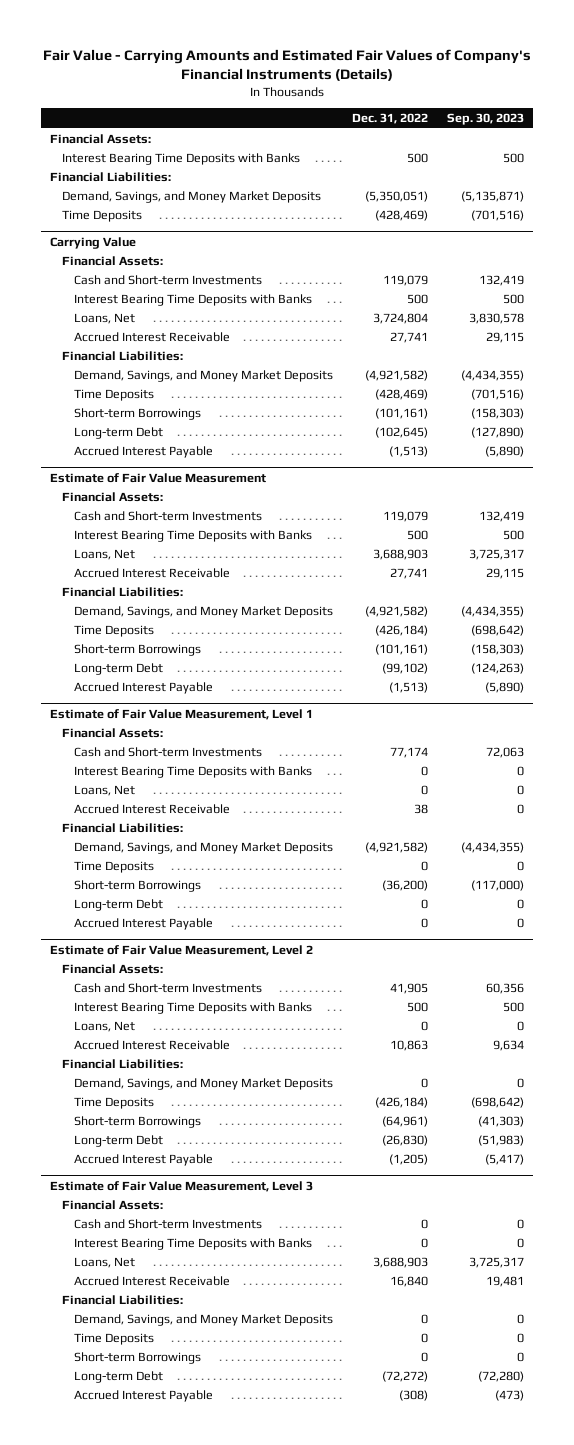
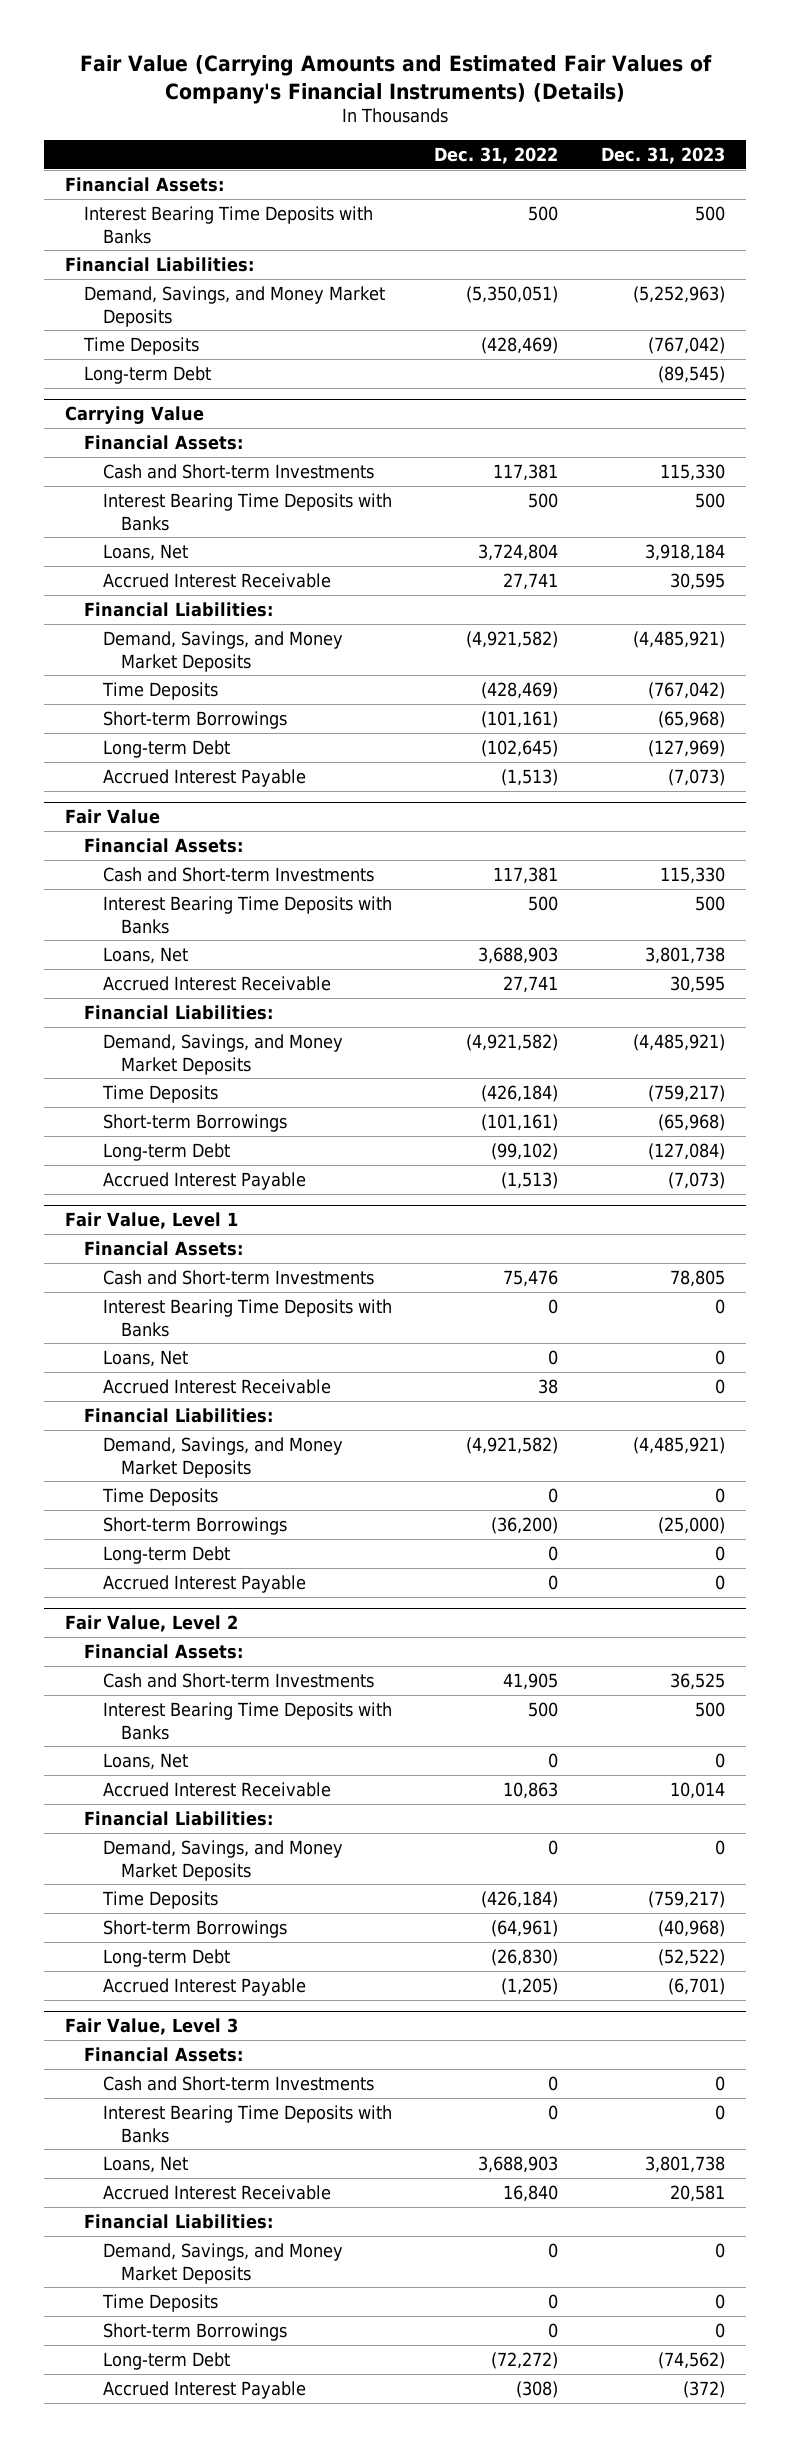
- Fair Value - Carrying Amounts and Estimated Fair Values of Company's Financial Instruments (Details)
+ Fair Value (Carrying Amounts and Estimated Fair Values of Company's Financial Instruments) (Details)
- | Dec. 31, 2022 | Sep. 30, 2023
+ | Dec. 31, 2022 | Dec. 31, 2023
+ Long-term Debt | | (89,545)
@ Carrying Value
- Cash and Short-term Investments | 119,079 | 132,419
+ Cash and Short-term Investments | 117,381 | 115,330
- Estimate of Fair Value Measurement
+ Fair Value
- Cash and Short-term Investments | 119,079 | 132,419
+ Cash and Short-term Investments | 117,381 | 115,330
- Estimate of Fair Value Measurement, Level 1
+ Fair Value, Level 1
- Cash and Short-term Investments | 77,174 | 72,063
+ Cash and Short-term Investments | 75,476 | 78,805
- Estimate of Fair Value Measurement, Level 2
+ Fair Value, Level 2
- Estimate of Fair Value Measurement, Level 3
+ Fair Value, Level 3

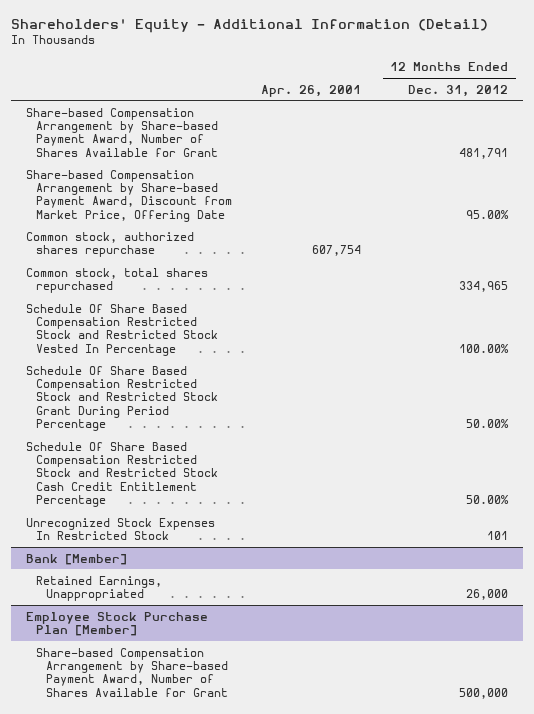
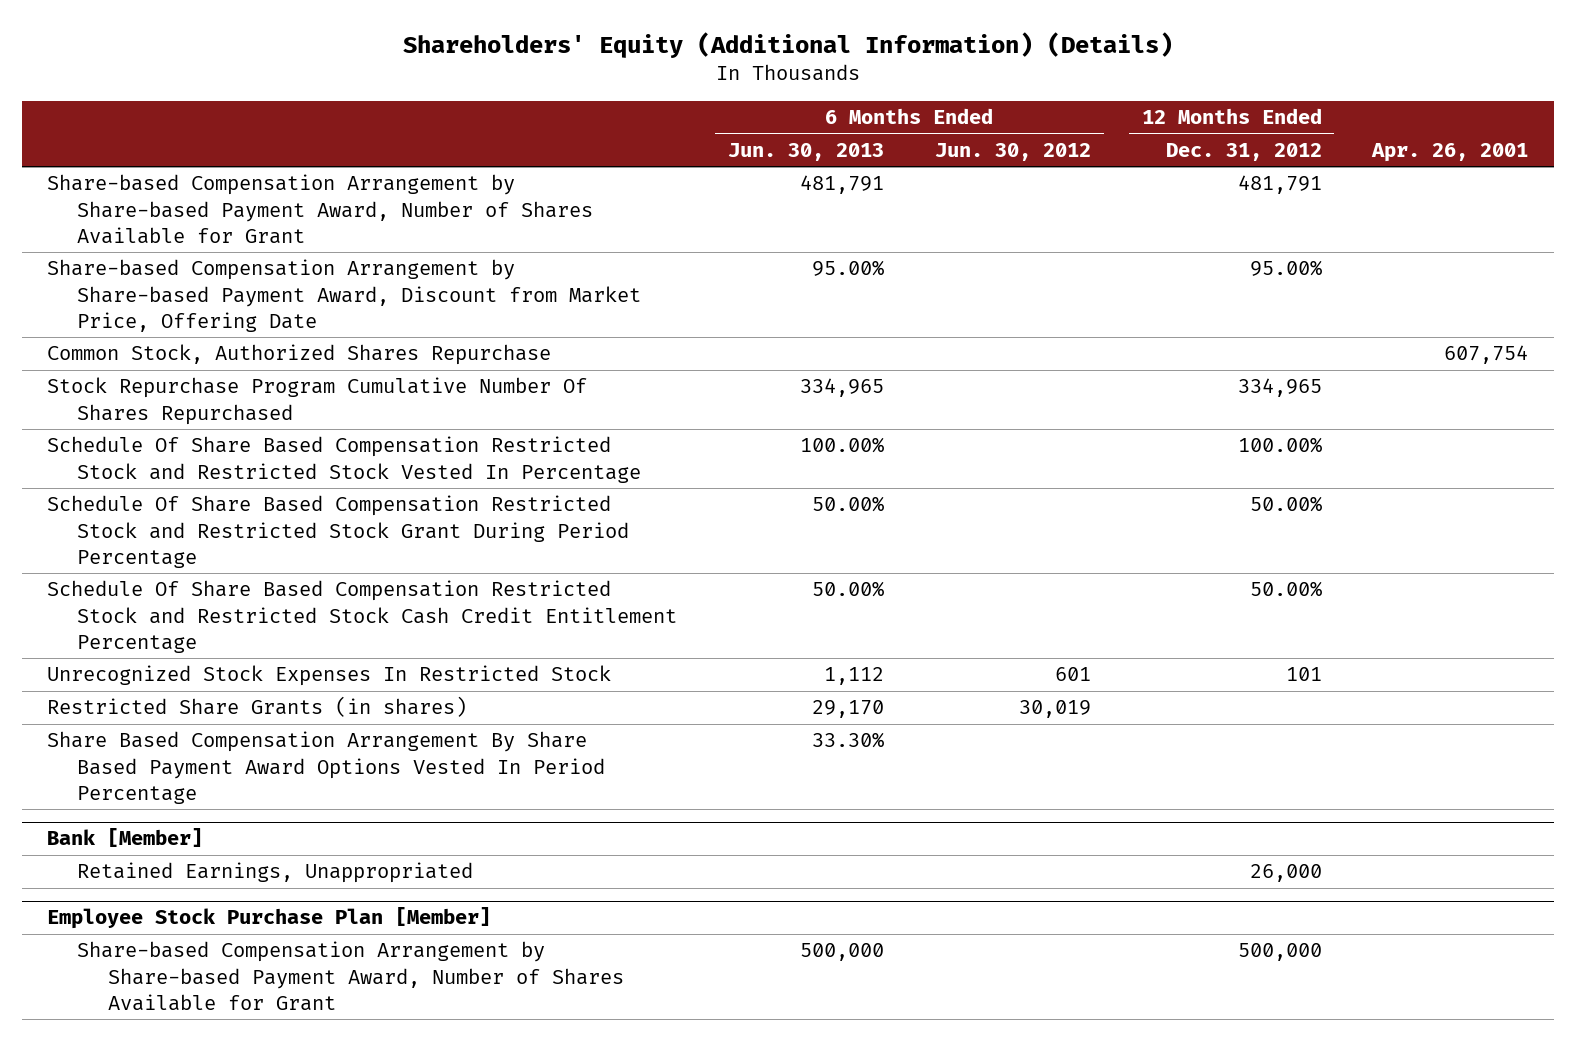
- Shareholders' Equity - Additional Information (Detail)
+ Shareholders' Equity (Additional Information) (Details)
- | Apr. 26, 2001 | 12 Months Ended Dec. 31, 2012
+ | 6 Months Ended Jun. 30, 2013 | 6 Months Ended Jun. 30, 2012 | 12 Months Ended Dec. 31, 2012 | Apr. 26, 2001
- Common stock, authorized shares repurchase | 607,754 |
- Common stock, total shares repurchased | | 334,965
+ Common Stock, Authorized Shares Repurchase | | | | 607,754
+ Stock Repurchase Program Cumulative Number Of Shares Repurchased | 334,965 | | 334,965 |
+ Restricted Share Grants (in shares) | 29,170 | 30,019 | |
+ Share Based Compensation Arrangement By Share Based Payment Award Options Vested In Period Percentage | 33.30% | | |

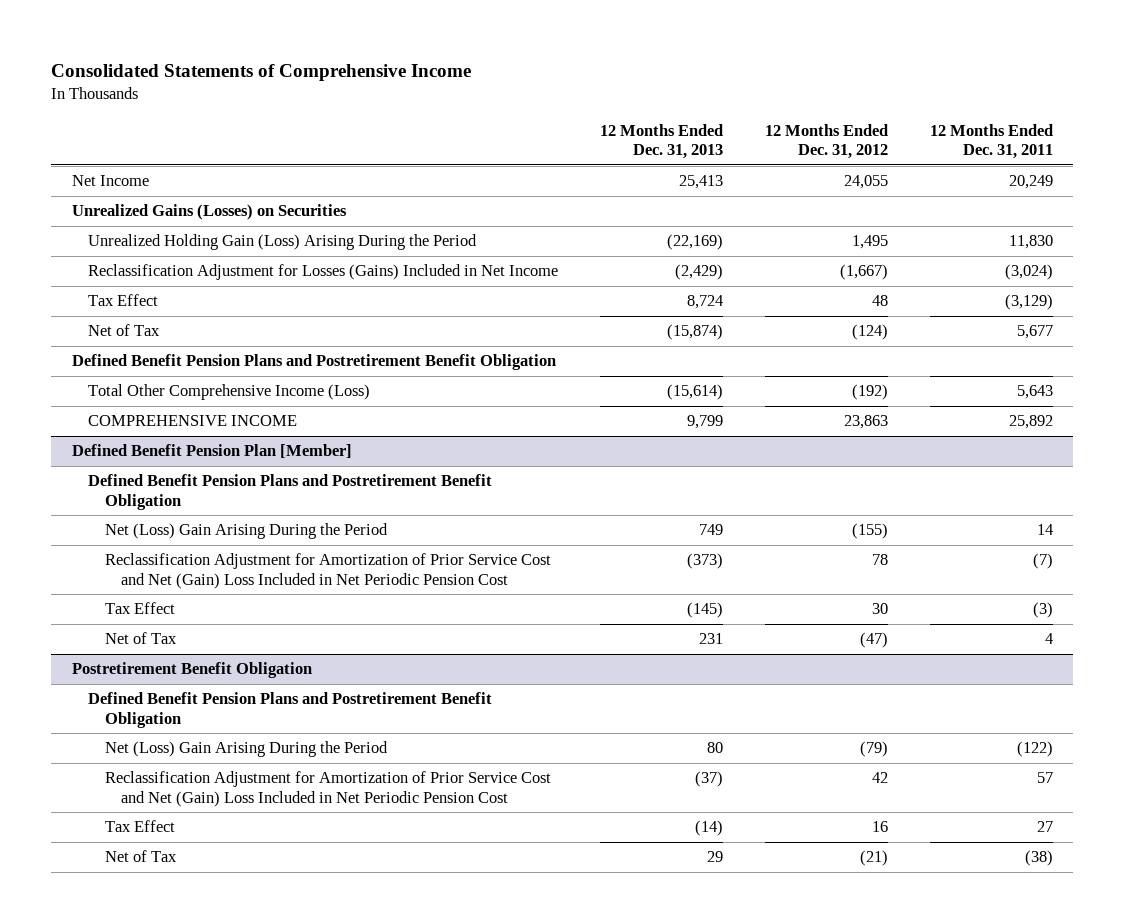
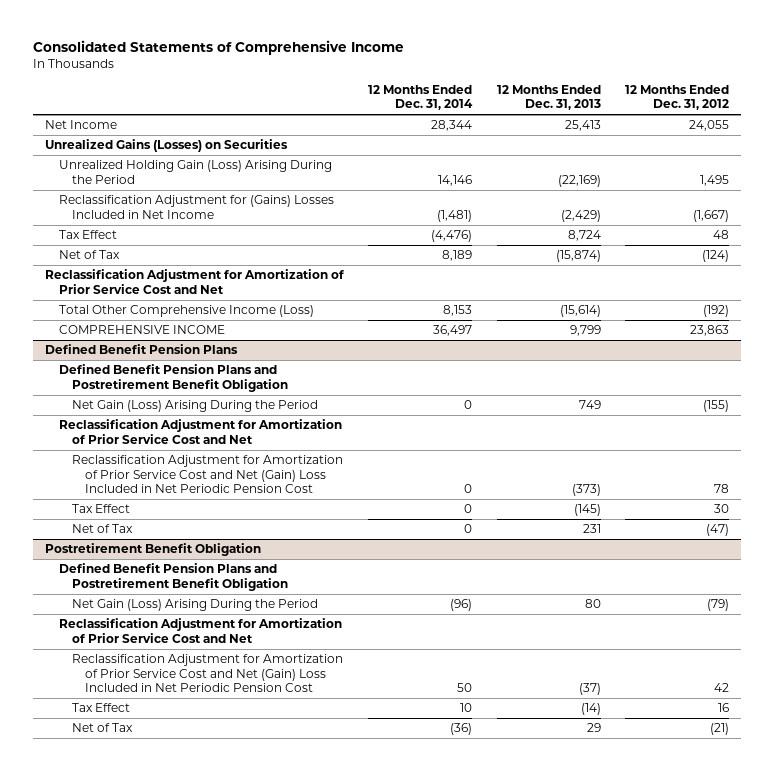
- | 12 Months Ended Dec. 31, 2013 | 12 Months Ended Dec. 31, 2012 | 12 Months Ended Dec. 31, 2011
+ | 12 Months Ended Dec. 31, 2014 | 12 Months Ended Dec. 31, 2013 | 12 Months Ended Dec. 31, 2012
- Reclassification Adjustment for Losses (Gains) Included in Net Income | (2,429) | (1,667) | (3,024)
+ Reclassification Adjustment for (Gains) Losses Included in Net Income | (1,481) | (2,429) | (1,667)
- Defined Benefit Pension Plans and Postretirement Benefit Obligation
+ Reclassification Adjustment for Amortization of Prior Service Cost and Net
- Defined Benefit Pension Plan [Member]
+ Defined Benefit Pension Plans
- Net (Loss) Gain Arising During the Period | 749 | (155) | 14
+ Net Gain (Loss) Arising During the Period | 0 | 749 | (155)
+ Reclassification Adjustment for Amortization of Prior Service Cost and Net
@ Postretirement Benefit Obligation
- Net (Loss) Gain Arising During the Period | 80 | (79) | (122)
+ Net Gain (Loss) Arising During the Period | (96) | 80 | (79)
+ Reclassification Adjustment for Amortization of Prior Service Cost and Net

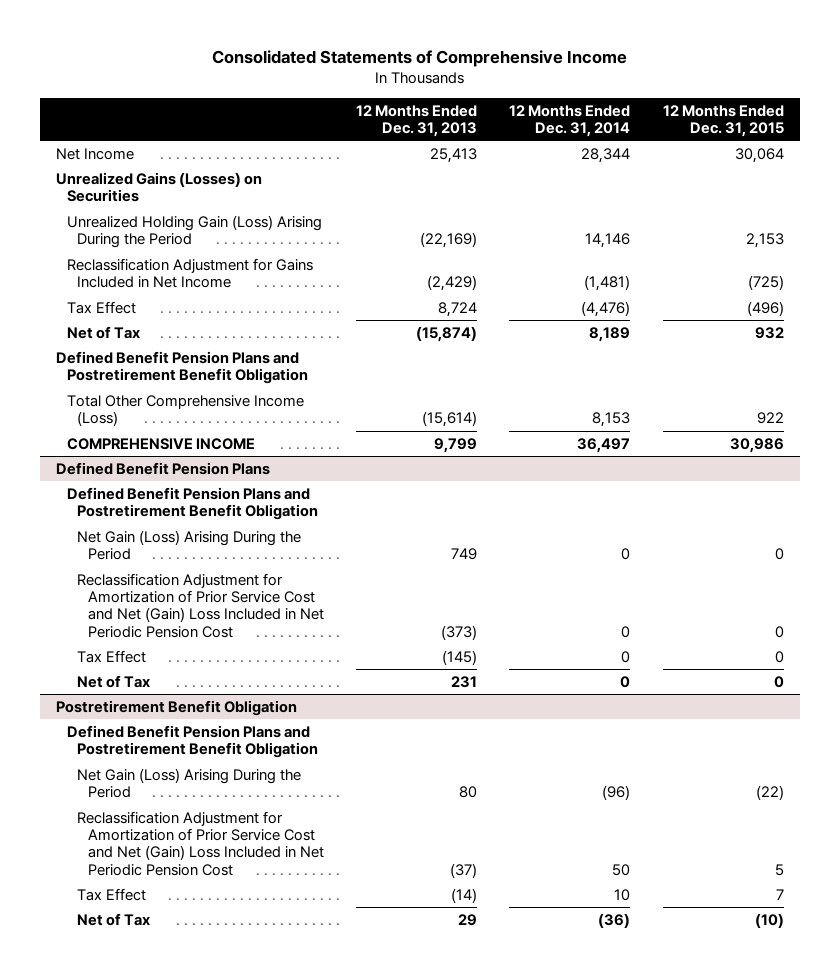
- | 12 Months Ended Dec. 31, 2014 | 12 Months Ended Dec. 31, 2013 | 12 Months Ended Dec. 31, 2012
+ | 12 Months Ended Dec. 31, 2013 | 12 Months Ended Dec. 31, 2014 | 12 Months Ended Dec. 31, 2015
- Reclassification Adjustment for (Gains) Losses Included in Net Income | (1,481) | (2,429) | (1,667)
+ Reclassification Adjustment for Gains Included in Net Income | (2,429) | (1,481) | (725)
- Reclassification Adjustment for Amortization of Prior Service Cost and Net
+ Defined Benefit Pension Plans and Postretirement Benefit Obligation
@ Defined Benefit Pension Plans
- Reclassification Adjustment for Amortization of Prior Service Cost and Net
@ Postretirement Benefit Obligation
- Reclassification Adjustment for Amortization of Prior Service Cost and Net

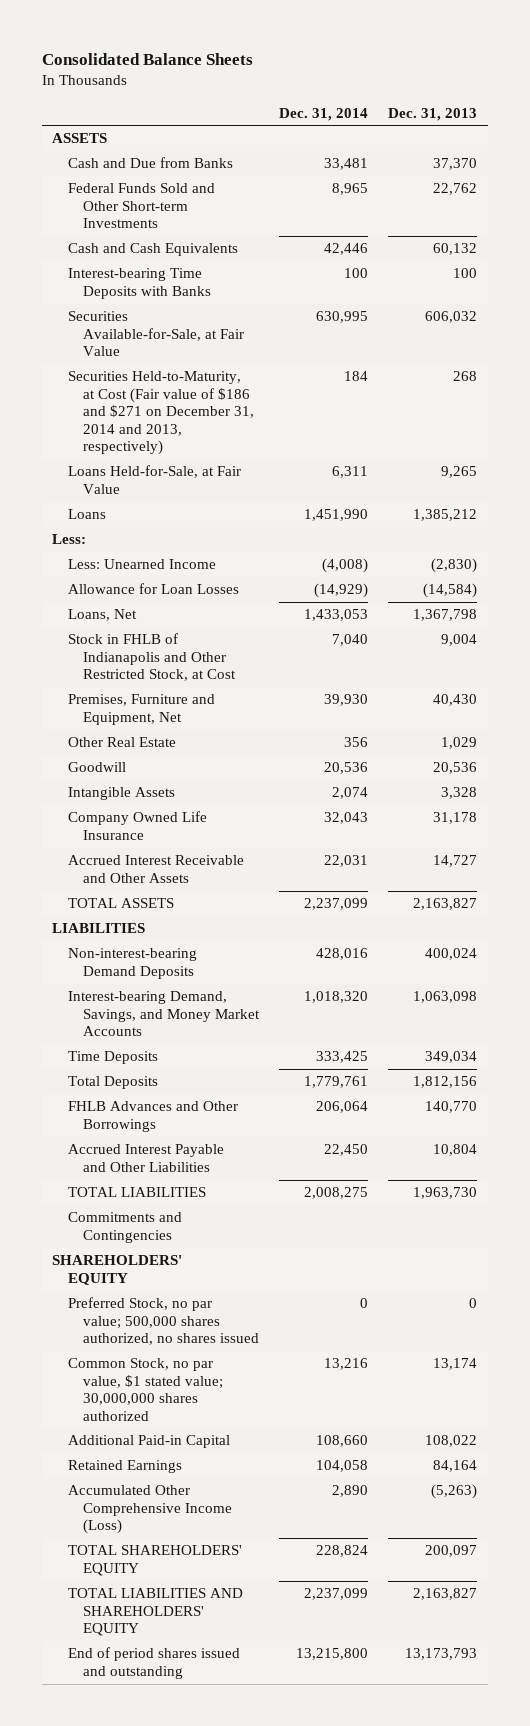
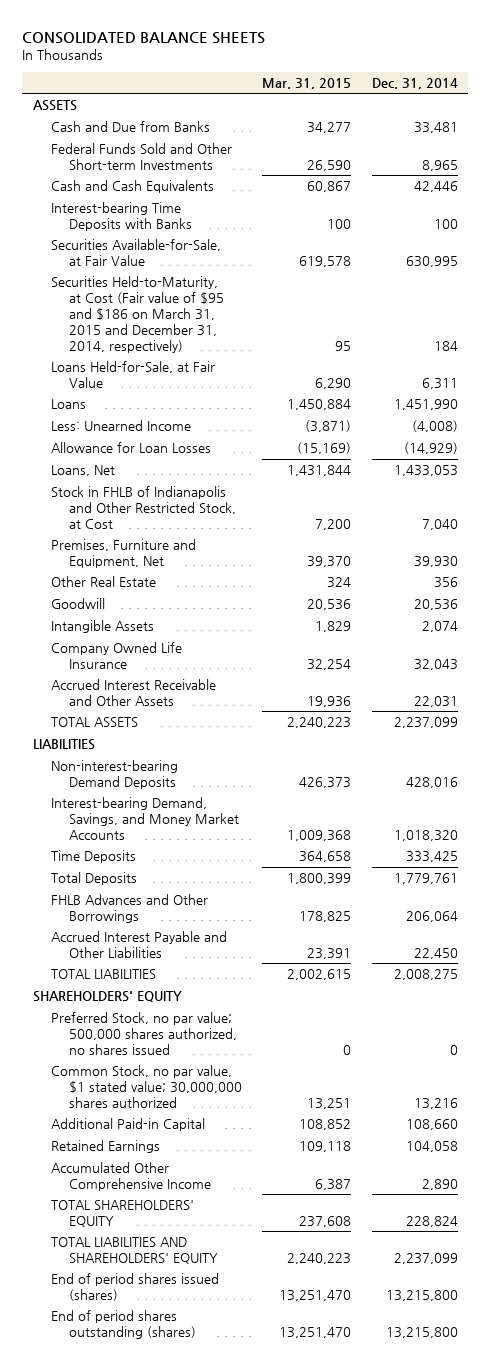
- Consolidated Balance Sheets
+ CONSOLIDATED BALANCE SHEETS
- | Dec. 31, 2014 | Dec. 31, 2013
+ | Mar. 31, 2015 | Dec. 31, 2014
- Securities Held-to-Maturity, at Cost (Fair value of $186 and $271 on December 31, 2014 and 2013, respectively) | 184 | 268
+ Securities Held-to-Maturity, at Cost (Fair value of $95 and $186 on March 31, 2015 and December 31, 2014, respectively) | 95 | 184
- Less:
- Commitments and Contingencies
- Accumulated Other Comprehensive Income (Loss) | 2,890 | (5,263)
+ Accumulated Other Comprehensive Income | 6,387 | 2,890
- End of period shares issued and outstanding | 13,215,800 | 13,173,793
+ End of period shares issued (shares) | 13,251,470 | 13,215,800
+ End of period shares outstanding (shares) | 13,251,470 | 13,215,800

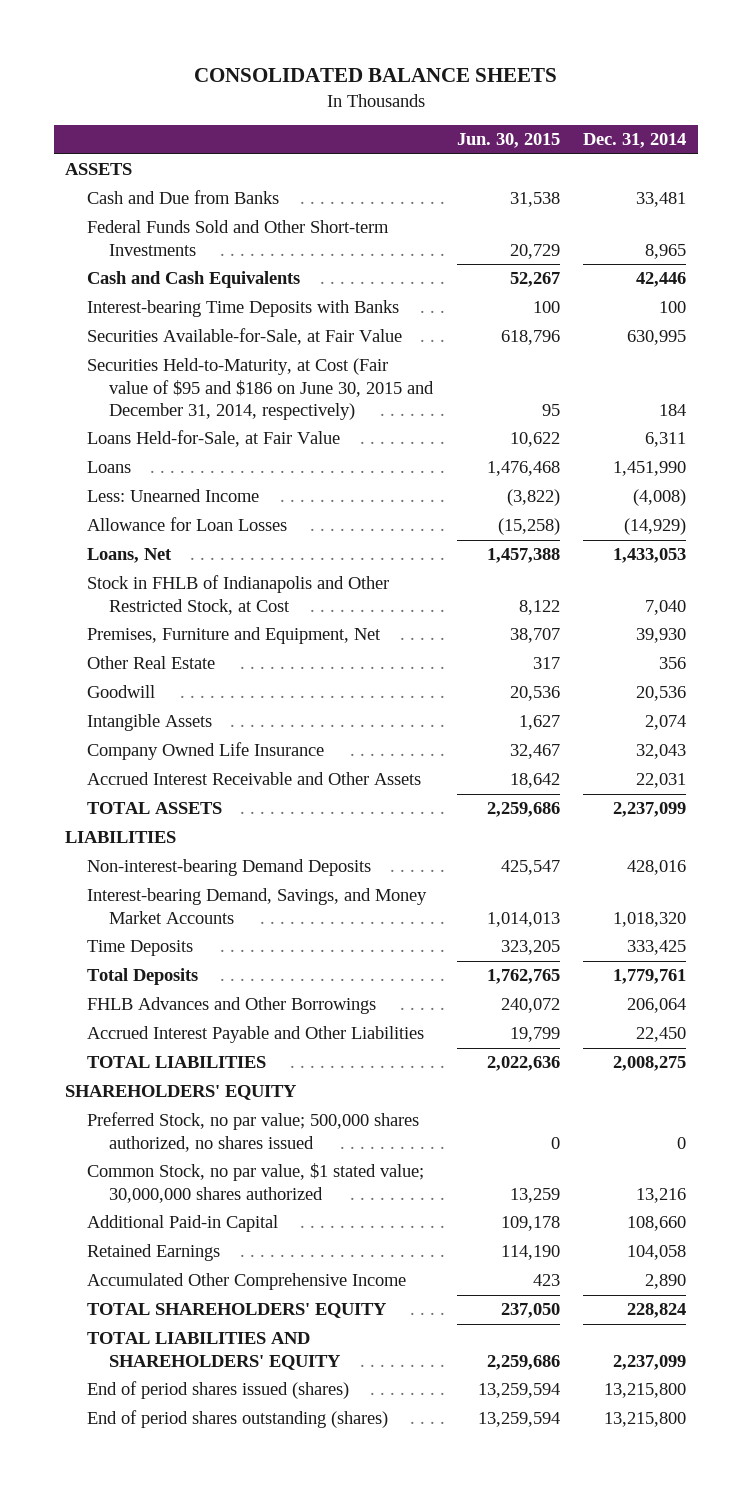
- | Mar. 31, 2015 | Dec. 31, 2014
+ | Jun. 30, 2015 | Dec. 31, 2014
- Securities Held-to-Maturity, at Cost (Fair value of $95 and $186 on March 31, 2015 and December 31, 2014, respectively) | 95 | 184
+ Securities Held-to-Maturity, at Cost (Fair value of $95 and $186 on June 30, 2015 and December 31, 2014, respectively) | 95 | 184

